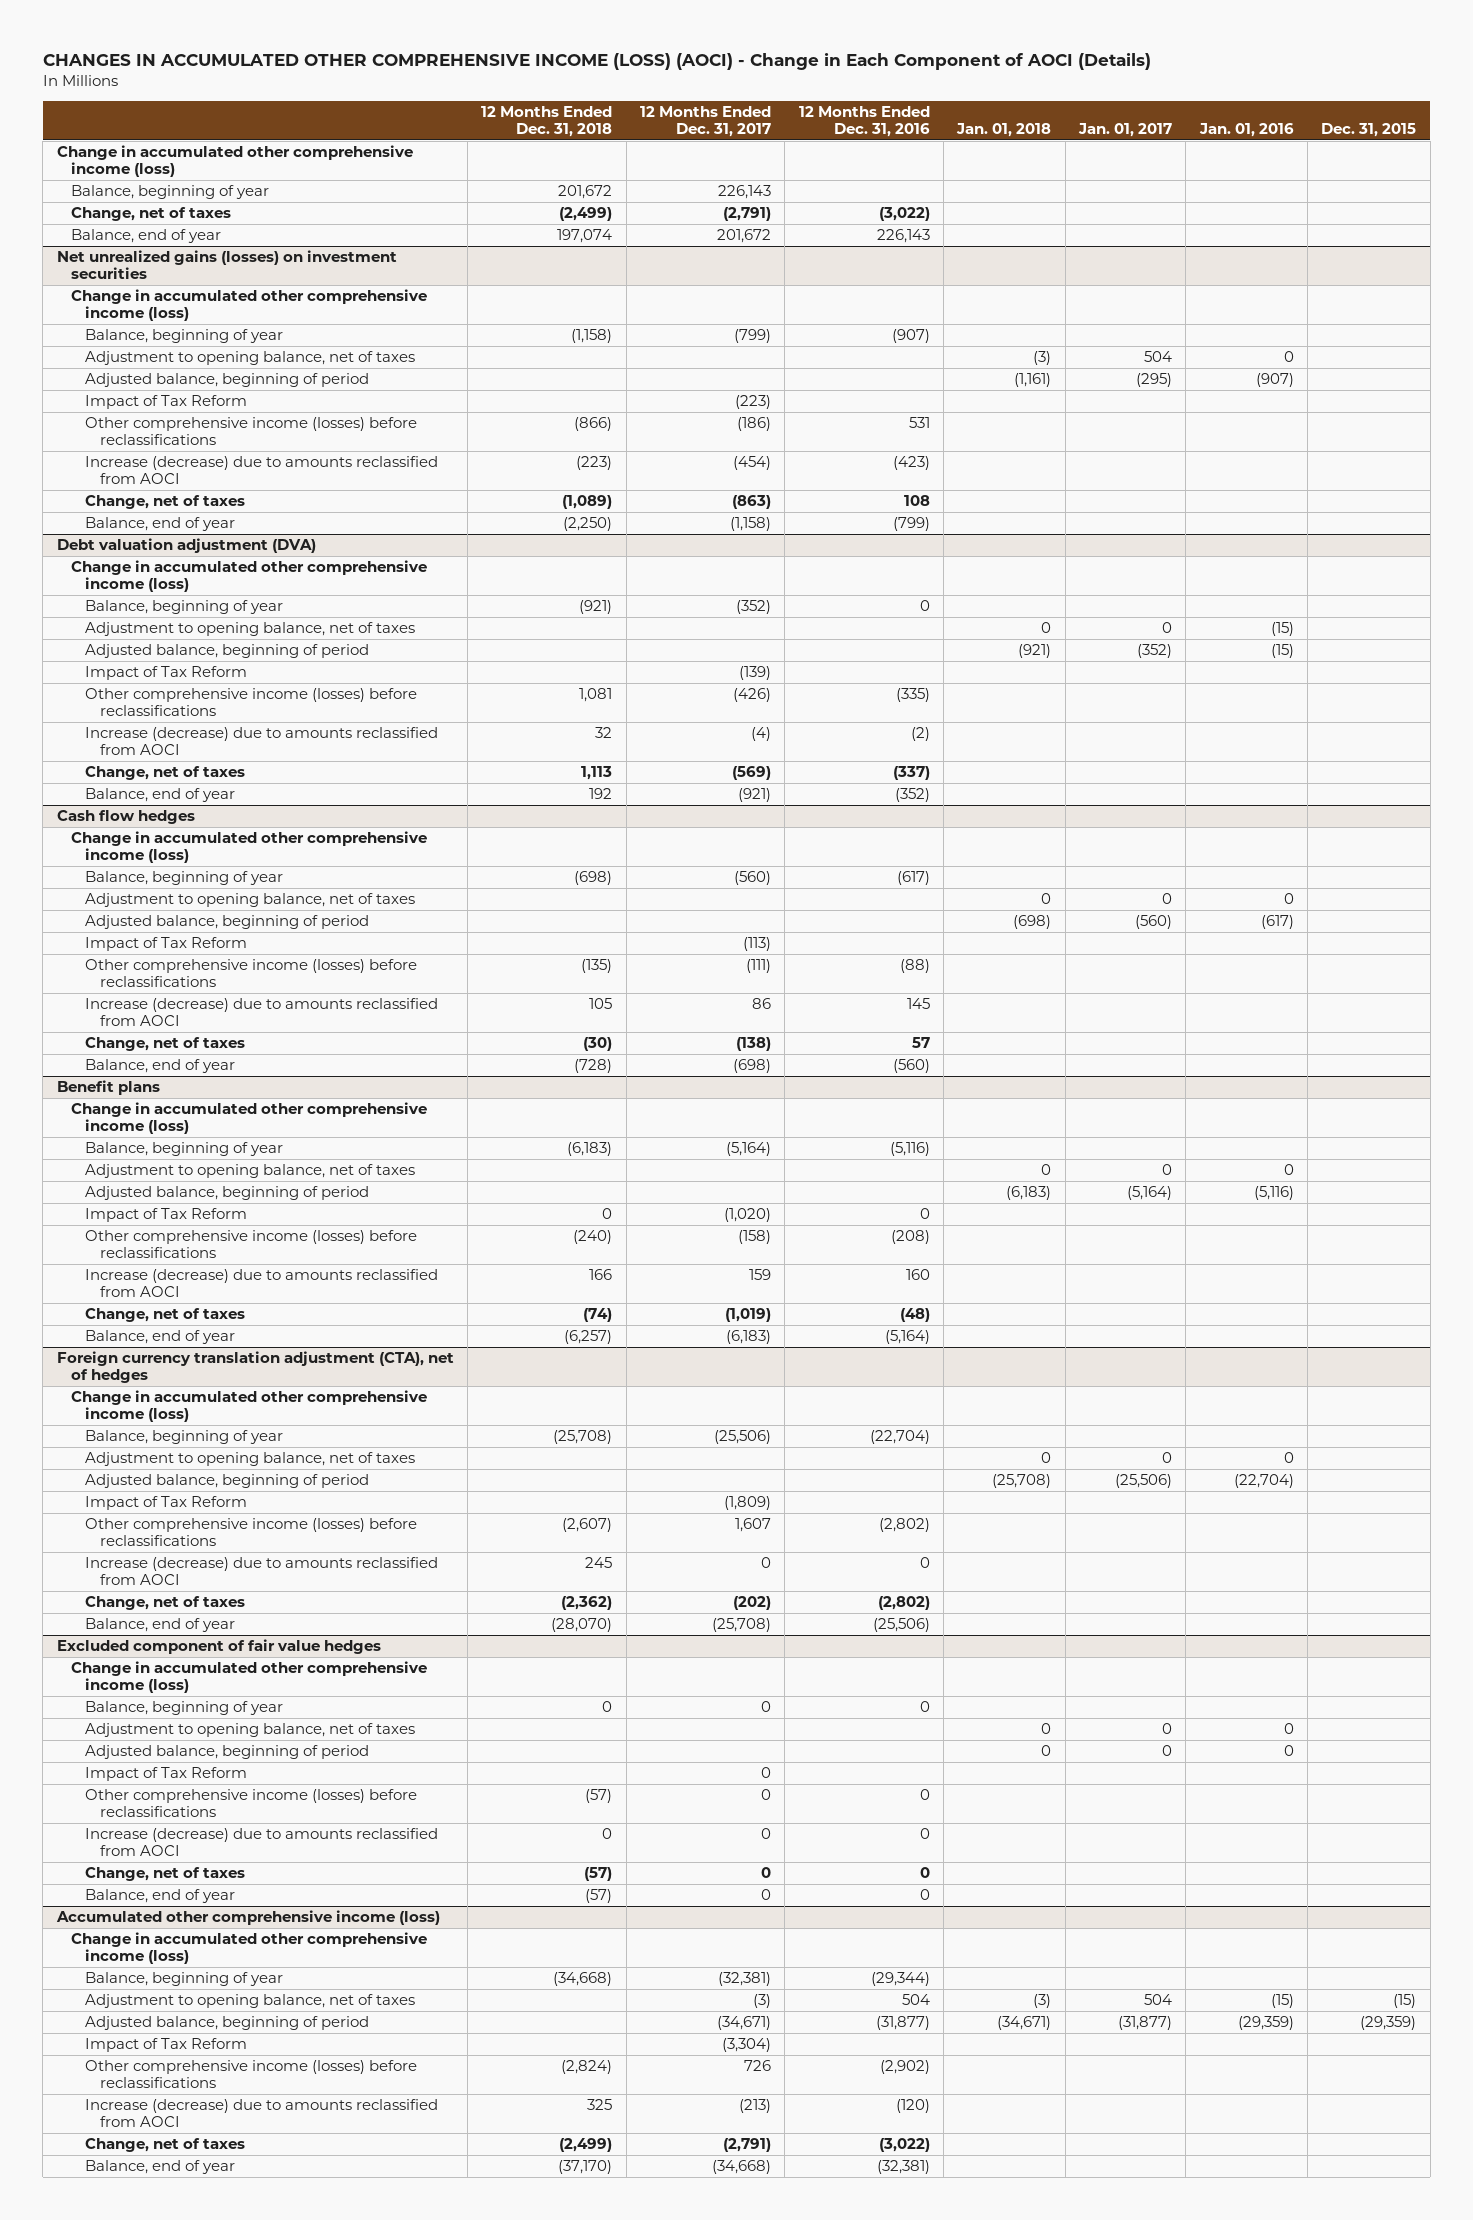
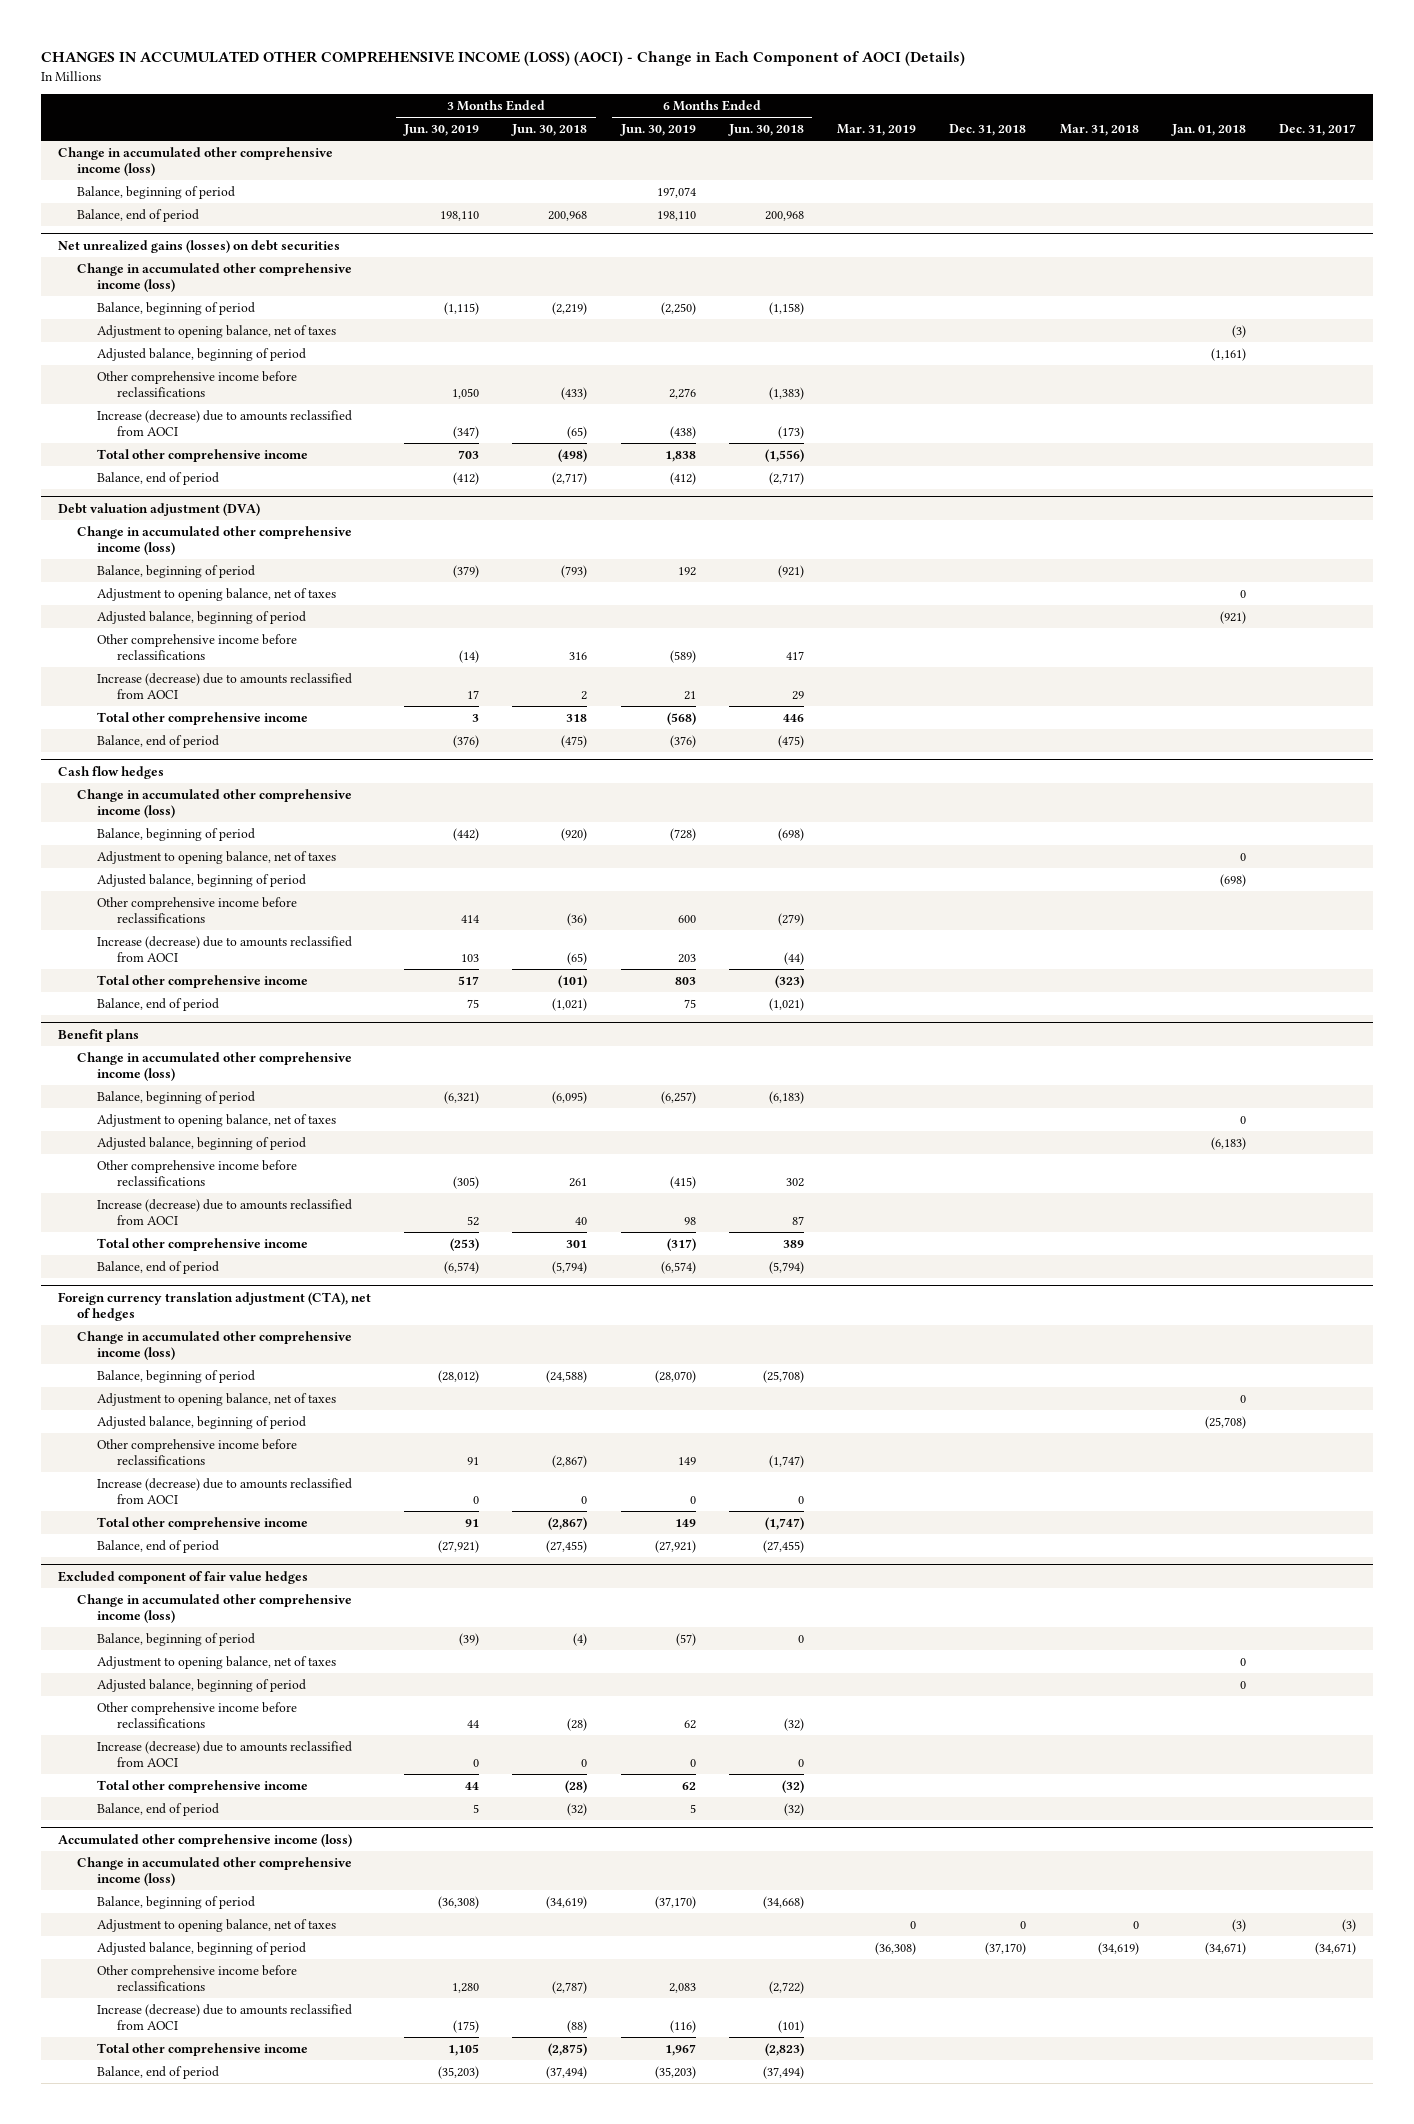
- | 12 Months Ended Dec. 31, 2018 | 12 Months Ended Dec. 31, 2017 | 12 Months Ended Dec. 31, 2016 | Jan. 01, 2018 | Jan. 01, 2017 | Jan. 01, 2016 | Dec. 31, 2015
+ | 3 Months Ended Jun. 30, 2019 | 3 Months Ended Jun. 30, 2018 | 6 Months Ended Jun. 30, 2019 | 6 Months Ended Jun. 30, 2018 | Mar. 31, 2019 | Dec. 31, 2018 | Mar. 31, 2018 | Jan. 01, 2018 | Dec. 31, 2017
- Balance, beginning of year | 201,672 | 226,143 | | | | |
- Change, net of taxes | (2,499) | (2,791) | (3,022) | | | |
- Balance, end of year | 197,074 | 201,672 | 226,143 | | | |
- Net unrealized gains (losses) on investment securities
+ Balance, beginning of period | | | 197,074 | | | | | |
+ Balance, end of period | 198,110 | 200,968 | 198,110 | 200,968 | | | | |
+ Net unrealized gains (losses) on debt securities
- Balance, beginning of year | (1,158) | (799) | (907) | | | |
+ Balance, beginning of period | (1,115) | (2,219) | (2,250) | (1,158) | | | | |
- Impact of Tax Reform | | (223) | | | | |
- Other comprehensive income (losses) before reclassifications | (866) | (186) | 531 | | | |
+ Other comprehensive income before reclassifications | 1,050 | (433) | 2,276 | (1,383) | | | | |
- Change, net of taxes | (1,089) | (863) | 108 | | | |
- Balance, end of year | (2,250) | (1,158) | (799) | | | |
+ Total other comprehensive income | 703 | (498) | 1,838 | (1,556) | | | | |
+ Balance, end of period | (412) | (2,717) | (412) | (2,717) | | | | |
@ Debt valuation adjustment (DVA)
- Balance, beginning of year | (921) | (352) | 0 | | | |
+ Balance, beginning of period | (379) | (793) | 192 | (921) | | | | |
- Impact of Tax Reform | | (139) | | | | |
- Other comprehensive income (losses) before reclassifications | 1,081 | (426) | (335) | | | |
+ Other comprehensive income before reclassifications | (14) | 316 | (589) | 417 | | | | |
- Change, net of taxes | 1,113 | (569) | (337) | | | |
- Balance, end of year | 192 | (921) | (352) | | | |
+ Total other comprehensive income | 3 | 318 | (568) | 446 | | | | |
+ Balance, end of period | (376) | (475) | (376) | (475) | | | | |
@ Cash flow hedges
- Balance, beginning of year | (698) | (560) | (617) | | | |
+ Balance, beginning of period | (442) | (920) | (728) | (698) | | | | |
- Impact of Tax Reform | | (113) | | | | |
- Other comprehensive income (losses) before reclassifications | (135) | (111) | (88) | | | |
+ Other comprehensive income before reclassifications | 414 | (36) | 600 | (279) | | | | |
- Change, net of taxes | (30) | (138) | 57 | | | |
- Balance, end of year | (728) | (698) | (560) | | | |
+ Total other comprehensive income | 517 | (101) | 803 | (323) | | | | |
+ Balance, end of period | 75 | (1,021) | 75 | (1,021) | | | | |
@ Benefit plans
- Balance, beginning of year | (6,183) | (5,164) | (5,116) | | | |
+ Balance, beginning of period | (6,321) | (6,095) | (6,257) | (6,183) | | | | |
- Impact of Tax Reform | 0 | (1,020) | 0 | | | |
- Other comprehensive income (losses) before reclassifications | (240) | (158) | (208) | | | |
+ Other comprehensive income before reclassifications | (305) | 261 | (415) | 302 | | | | |
- Change, net of taxes | (74) | (1,019) | (48) | | | |
- Balance, end of year | (6,257) | (6,183) | (5,164) | | | |
+ Total other comprehensive income | (253) | 301 | (317) | 389 | | | | |
+ Balance, end of period | (6,574) | (5,794) | (6,574) | (5,794) | | | | |
@ Foreign currency translation adjustment (CTA), net of hedges
- Balance, beginning of year | (25,708) | (25,506) | (22,704) | | | |
+ Balance, beginning of period | (28,012) | (24,588) | (28,070) | (25,708) | | | | |
- Impact of Tax Reform | | (1,809) | | | | |
- Other comprehensive income (losses) before reclassifications | (2,607) | 1,607 | (2,802) | | | |
+ Other comprehensive income before reclassifications | 91 | (2,867) | 149 | (1,747) | | | | |
- Change, net of taxes | (2,362) | (202) | (2,802) | | | |
- Balance, end of year | (28,070) | (25,708) | (25,506) | | | |
+ Total other comprehensive income | 91 | (2,867) | 149 | (1,747) | | | | |
+ Balance, end of period | (27,921) | (27,455) | (27,921) | (27,455) | | | | |
@ Excluded component of fair value hedges
- Balance, beginning of year | 0 | 0 | 0 | | | |
+ Balance, beginning of period | (39) | (4) | (57) | 0 | | | | |
- Impact of Tax Reform | | 0 | | | | |
- Other comprehensive income (losses) before reclassifications | (57) | 0 | 0 | | | |
+ Other comprehensive income before reclassifications | 44 | (28) | 62 | (32) | | | | |
- Change, net of taxes | (57) | 0 | 0 | | | |
- Balance, end of year | (57) | 0 | 0 | | | |
+ Total other comprehensive income | 44 | (28) | 62 | (32) | | | | |
+ Balance, end of period | 5 | (32) | 5 | (32) | | | | |
@ Accumulated other comprehensive income (loss)
- Balance, beginning of year | (34,668) | (32,381) | (29,344) | | | |
+ Balance, beginning of period | (36,308) | (34,619) | (37,170) | (34,668) | | | | |
- Impact of Tax Reform | | (3,304) | | | | |
- Other comprehensive income (losses) before reclassifications | (2,824) | 726 | (2,902) | | | |
+ Other comprehensive income before reclassifications | 1,280 | (2,787) | 2,083 | (2,722) | | | | |
- Change, net of taxes | (2,499) | (2,791) | (3,022) | | | |
- Balance, end of year | (37,170) | (34,668) | (32,381) | | | |
+ Total other comprehensive income | 1,105 | (2,875) | 1,967 | (2,823) | | | | |
+ Balance, end of period | (35,203) | (37,494) | (35,203) | (37,494) | | | | |

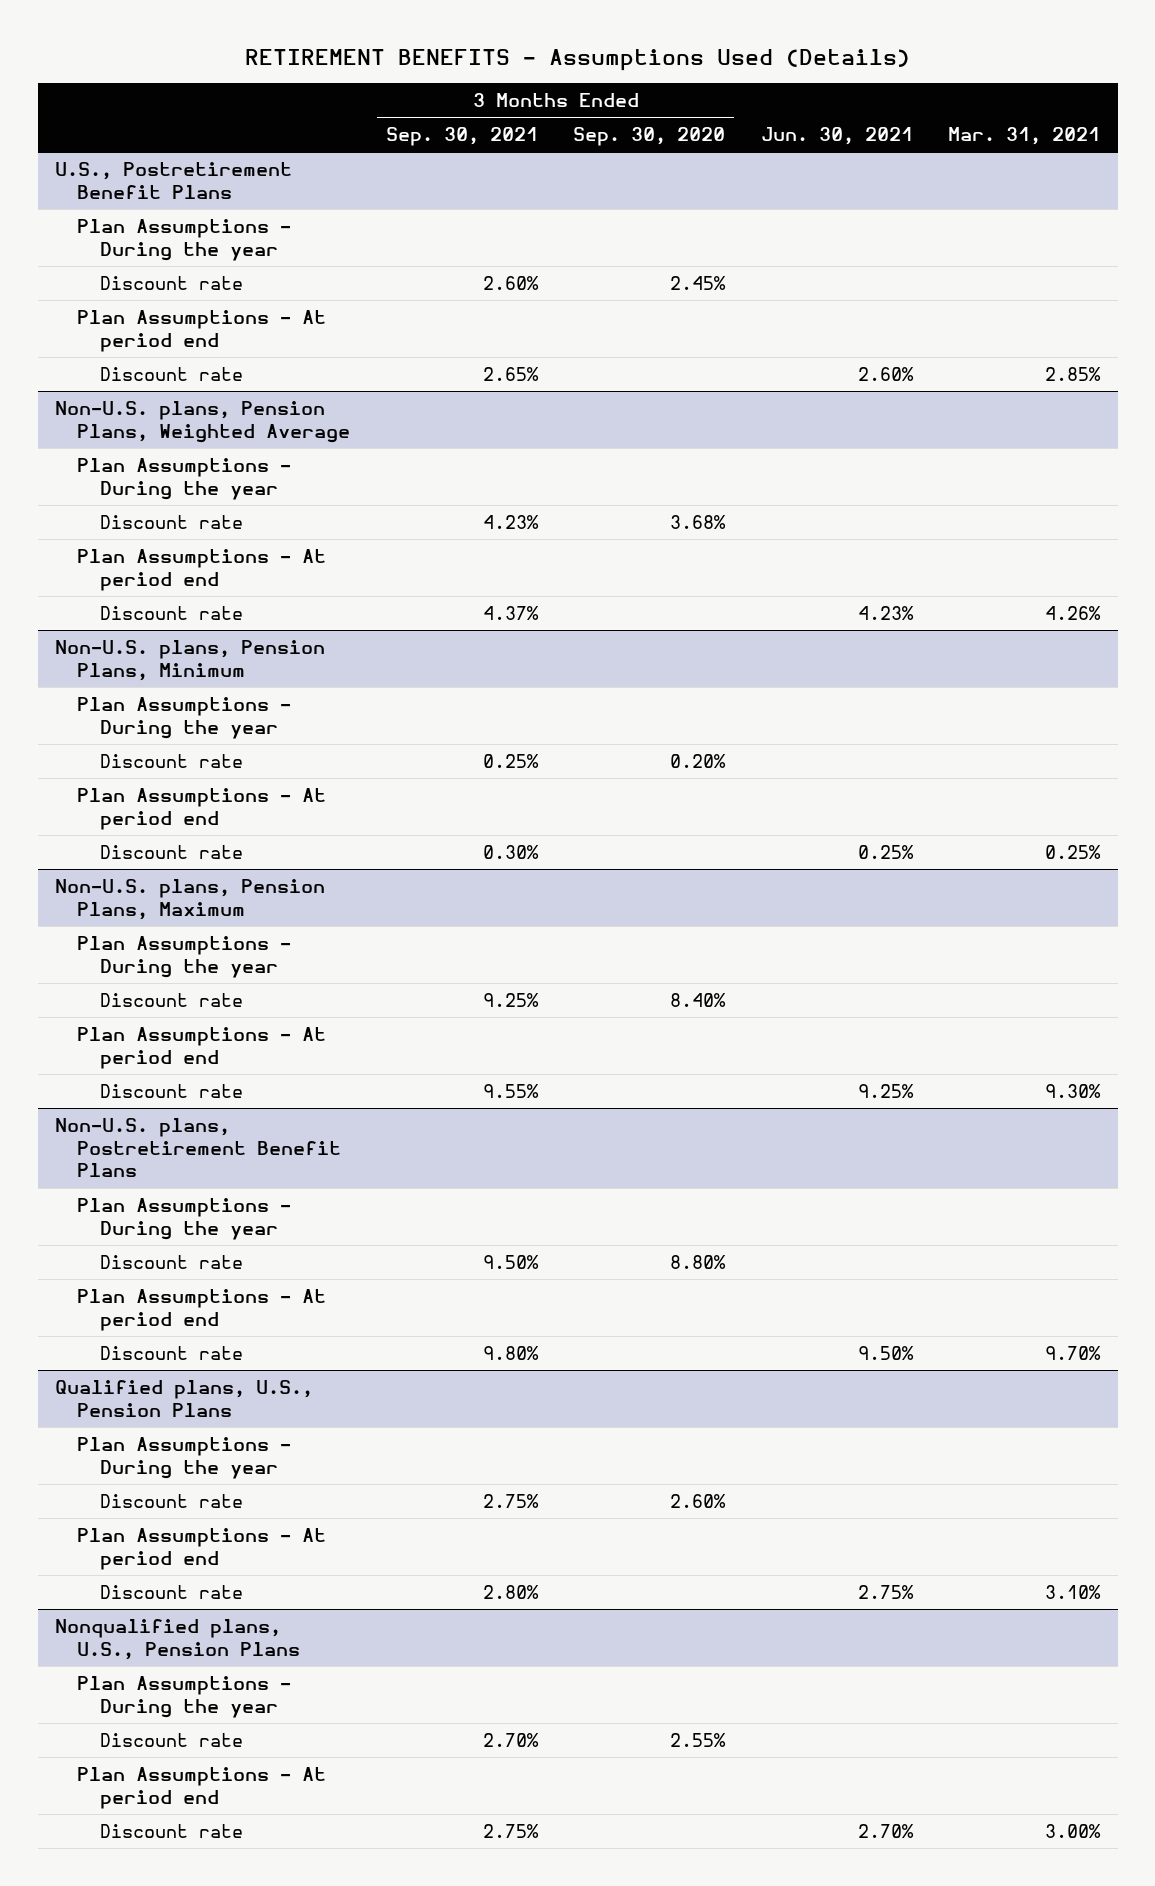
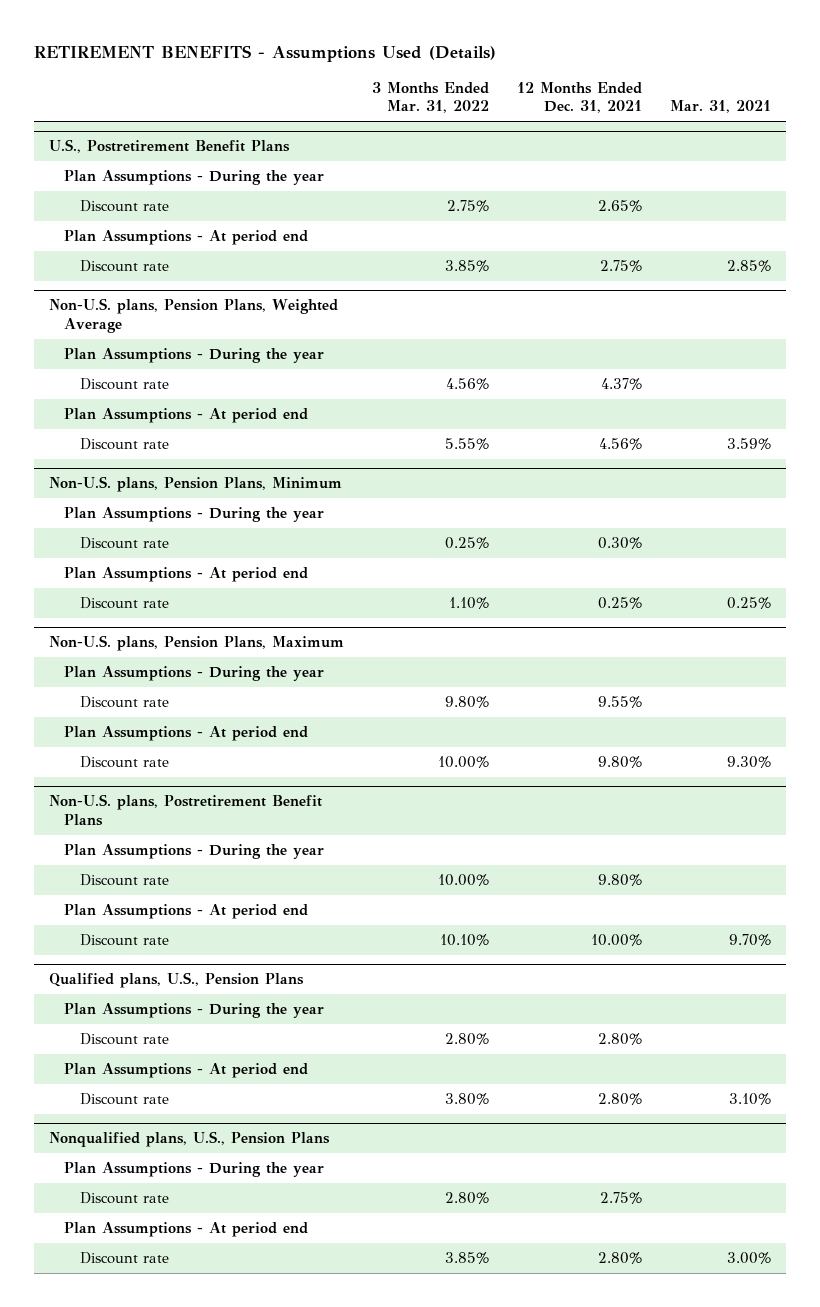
- | 3 Months Ended Sep. 30, 2021 | 3 Months Ended Sep. 30, 2020 | Jun. 30, 2021 | Mar. 31, 2021
+ | 3 Months Ended Mar. 31, 2022 | 12 Months Ended Dec. 31, 2021 | Mar. 31, 2021
@ Non-U.S. plans, Pension Plans, Weighted Average
- Discount rate | 4.37% | | 4.23% | 4.26%
+ Discount rate | 5.55% | 4.56% | 3.59%

